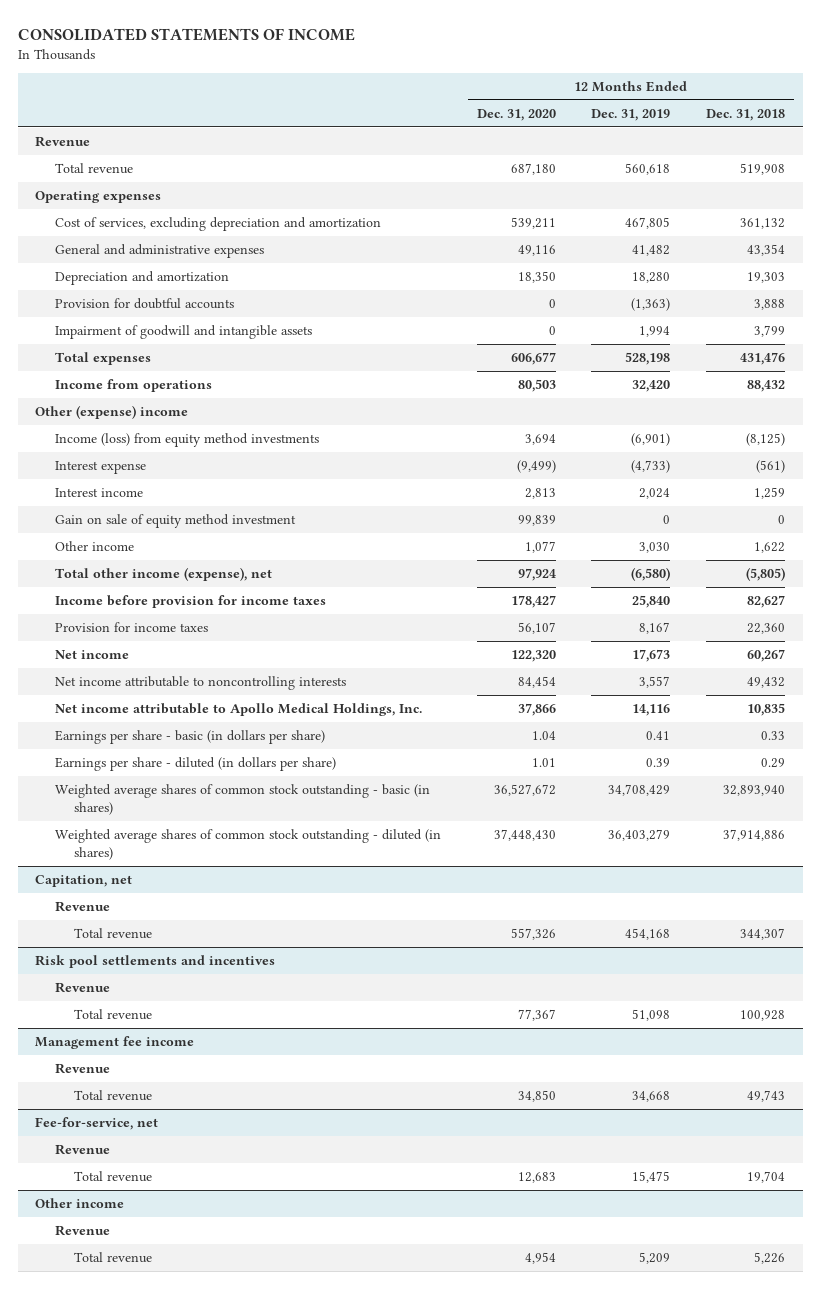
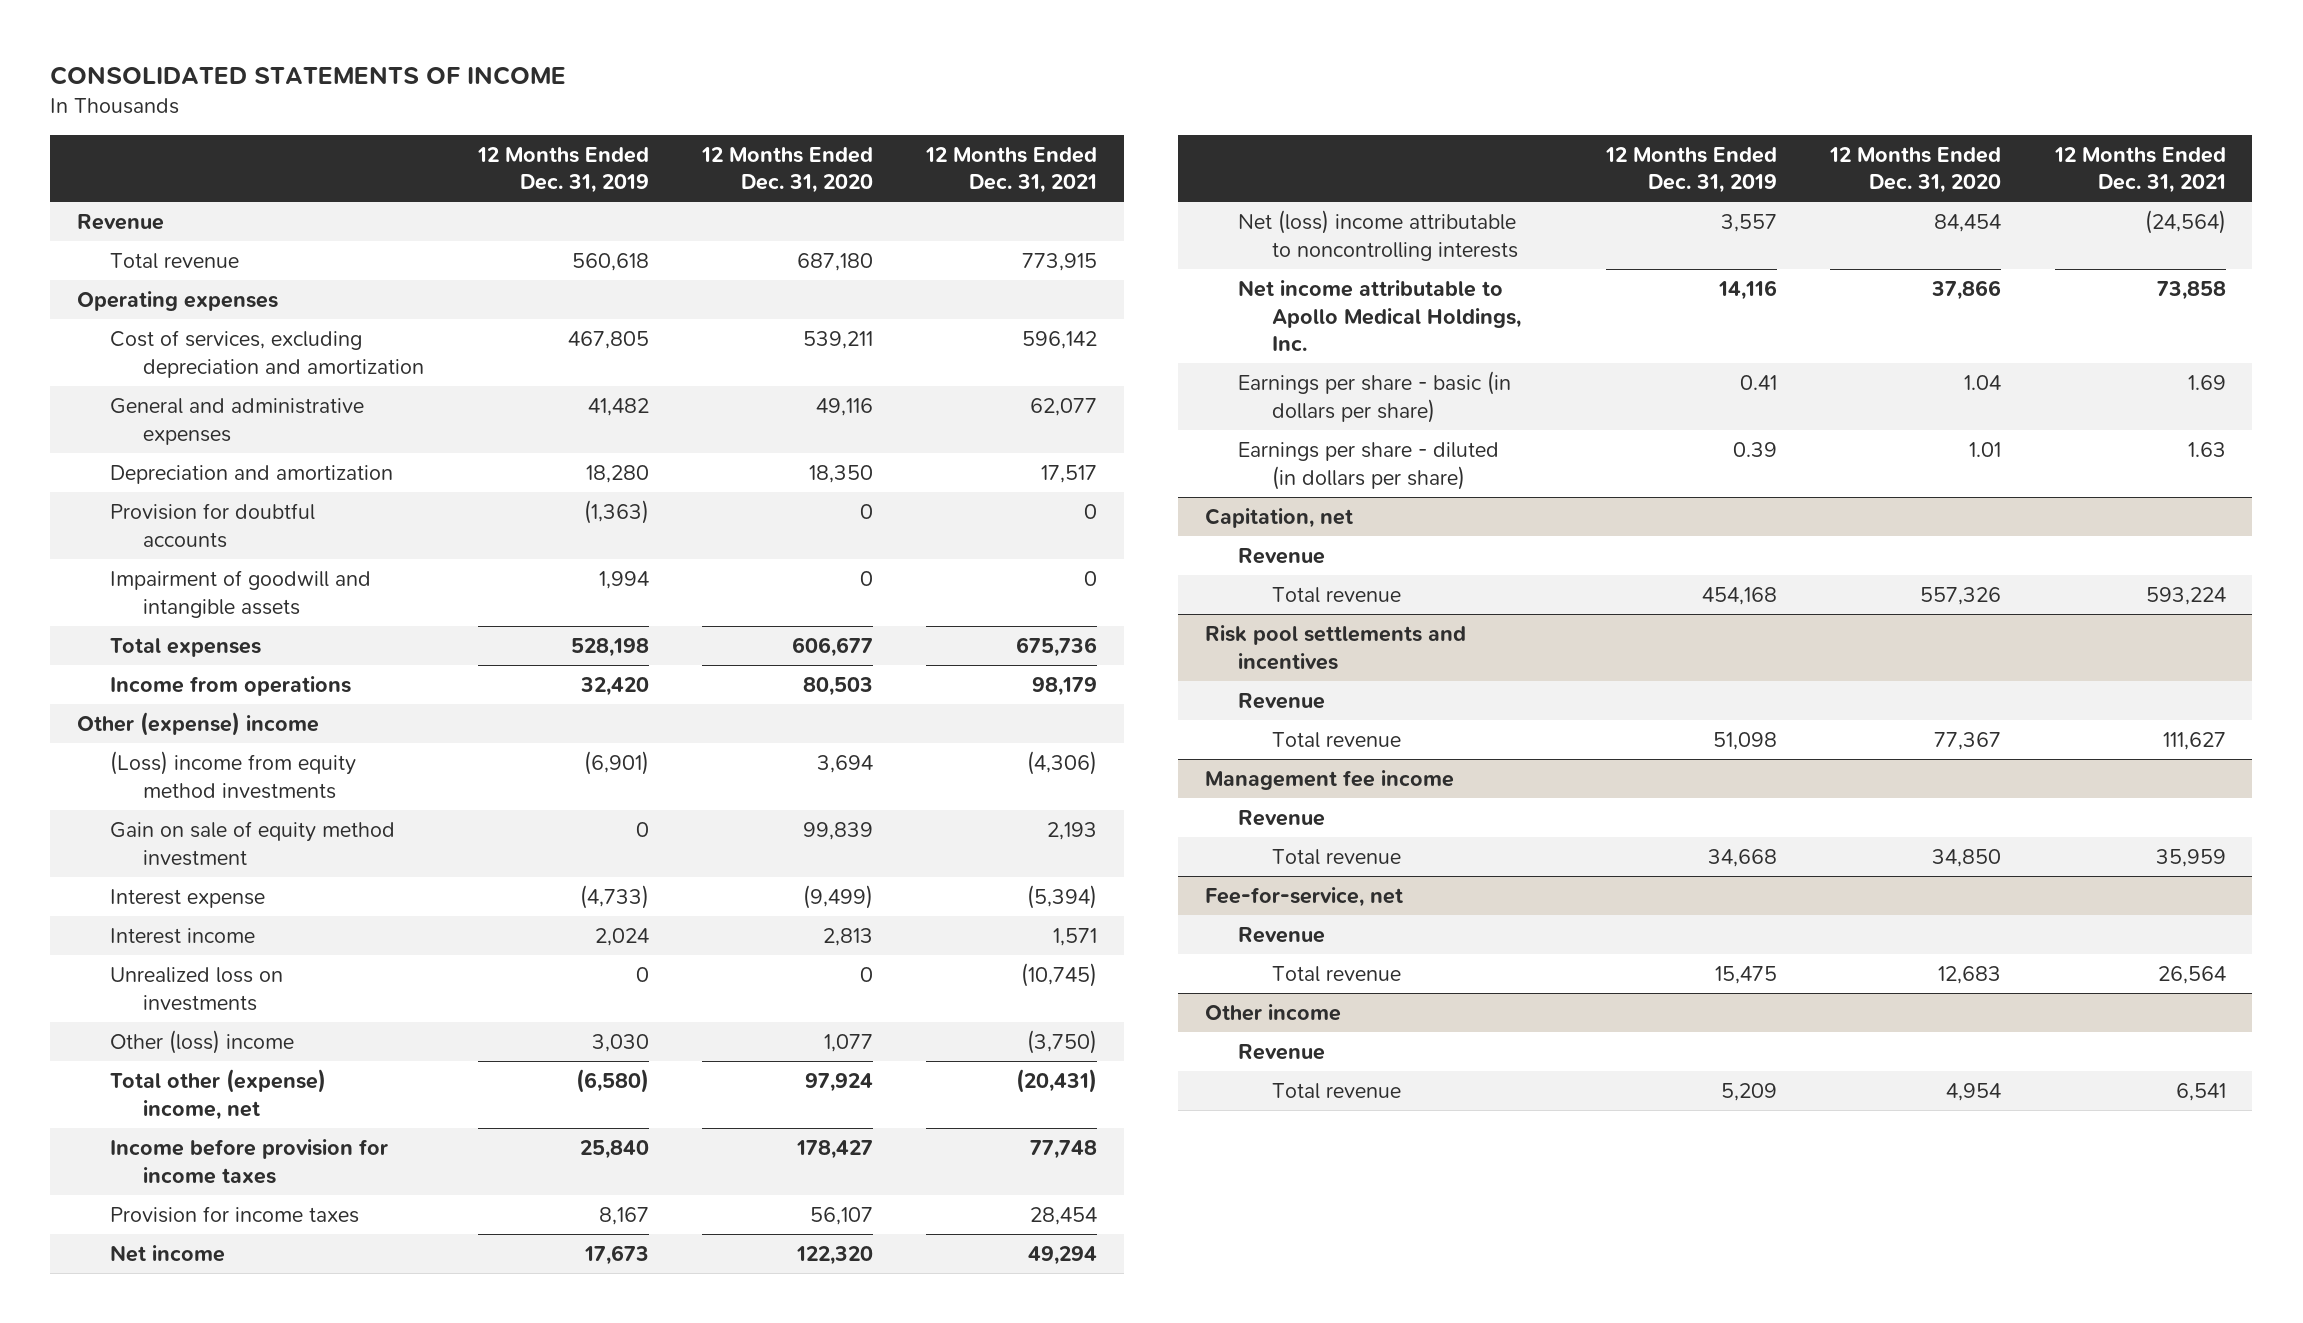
- | 12 Months Ended Dec. 31, 2020 | 12 Months Ended Dec. 31, 2019 | 12 Months Ended Dec. 31, 2018
+ | 12 Months Ended Dec. 31, 2019 | 12 Months Ended Dec. 31, 2020 | 12 Months Ended Dec. 31, 2021
- Income (loss) from equity method investments | 3,694 | (6,901) | (8,125)
+ (Loss) income from equity method investments | (6,901) | 3,694 | (4,306)
moved up: Gain on sale of equity method investment | 0 | 99,839 | 2,193
- Other income | 1,077 | 3,030 | 1,622
- Total other income (expense), net | 97,924 | (6,580) | (5,805)
+ Unrealized loss on investments | 0 | 0 | (10,745)
+ Other (loss) income | 3,030 | 1,077 | (3,750)
+ Total other (expense) income, net | (6,580) | 97,924 | (20,431)
- Net income attributable to noncontrolling interests | 84,454 | 3,557 | 49,432
+ Net (loss) income attributable to noncontrolling interests | 3,557 | 84,454 | (24,564)
- Weighted average shares of common stock outstanding - basic (in shares) | 36,527,672 | 34,708,429 | 32,893,940
- Weighted average shares of common stock outstanding - diluted (in shares) | 37,448,430 | 36,403,279 | 37,914,886

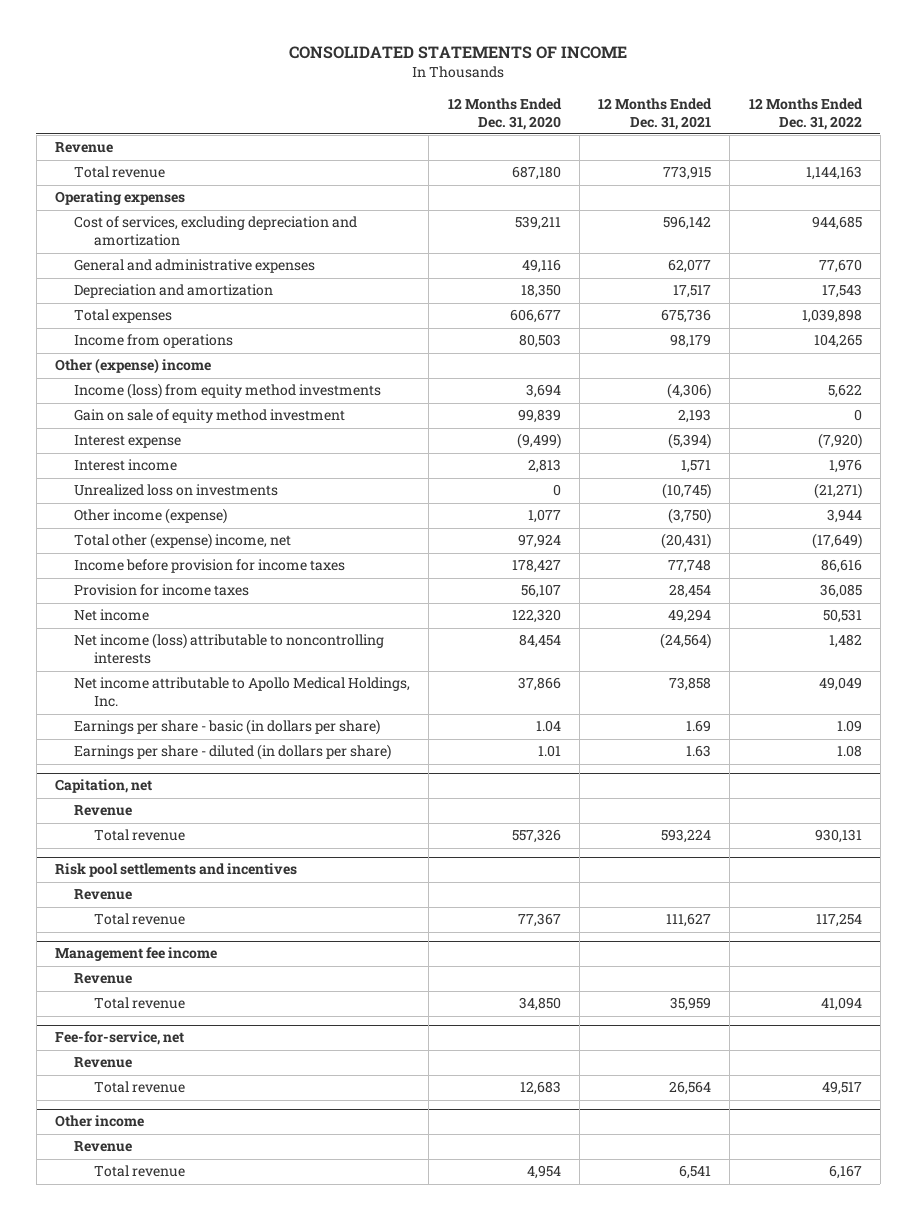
- | 12 Months Ended Dec. 31, 2019 | 12 Months Ended Dec. 31, 2020 | 12 Months Ended Dec. 31, 2021
+ | 12 Months Ended Dec. 31, 2020 | 12 Months Ended Dec. 31, 2021 | 12 Months Ended Dec. 31, 2022
- Provision for doubtful accounts | (1,363) | 0 | 0
- Impairment of goodwill and intangible assets | 1,994 | 0 | 0
- (Loss) income from equity method investments | (6,901) | 3,694 | (4,306)
+ Income (loss) from equity method investments | 3,694 | (4,306) | 5,622
- Other (loss) income | 3,030 | 1,077 | (3,750)
+ Other income (expense) | 1,077 | (3,750) | 3,944
- Net (loss) income attributable to noncontrolling interests | 3,557 | 84,454 | (24,564)
+ Net income (loss) attributable to noncontrolling interests | 84,454 | (24,564) | 1,482

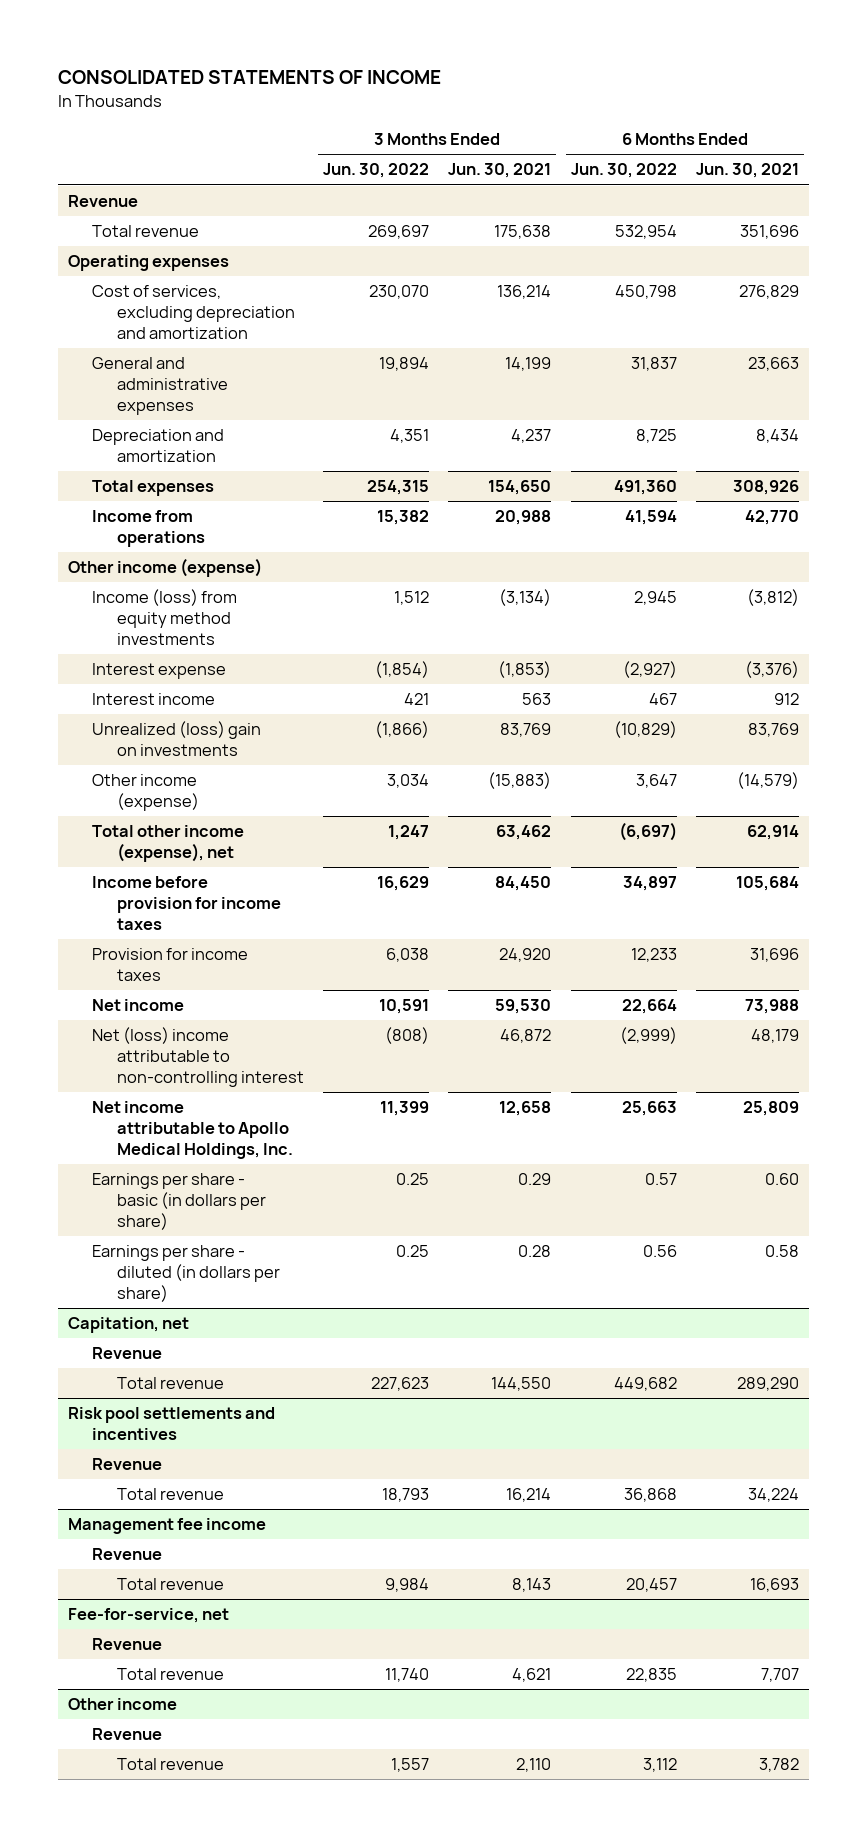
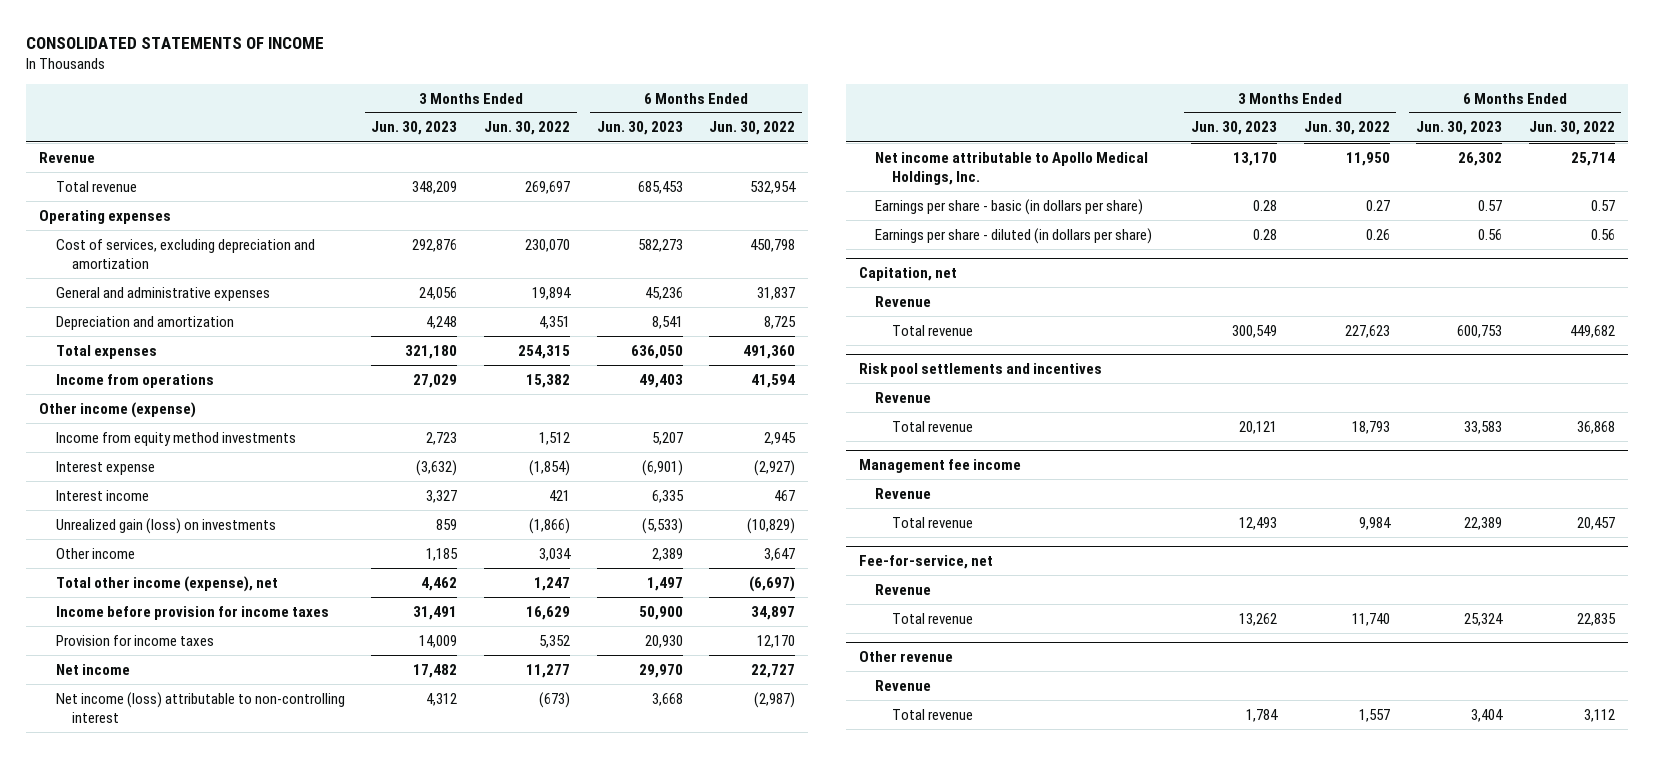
- | 3 Months Ended Jun. 30, 2022 | 3 Months Ended Jun. 30, 2021 | 6 Months Ended Jun. 30, 2022 | 6 Months Ended Jun. 30, 2021
+ | 3 Months Ended Jun. 30, 2023 | 3 Months Ended Jun. 30, 2022 | 6 Months Ended Jun. 30, 2023 | 6 Months Ended Jun. 30, 2022
- Income (loss) from equity method investments | 1,512 | (3,134) | 2,945 | (3,812)
+ Income from equity method investments | 2,723 | 1,512 | 5,207 | 2,945
- Unrealized (loss) gain on investments | (1,866) | 83,769 | (10,829) | 83,769
- Other income (expense) | 3,034 | (15,883) | 3,647 | (14,579)
+ Unrealized gain (loss) on investments | 859 | (1,866) | (5,533) | (10,829)
+ Other income | 1,185 | 3,034 | 2,389 | 3,647
- Provision for income taxes | 6,038 | 24,920 | 12,233 | 31,696
- Net income | 10,591 | 59,530 | 22,664 | 73,988
- Net (loss) income attributable to non-controlling interest | (808) | 46,872 | (2,999) | 48,179
- Net income attributable to Apollo Medical Holdings, Inc. | 11,399 | 12,658 | 25,663 | 25,809
- Earnings per share - basic (in dollars per share) | 0.25 | 0.29 | 0.57 | 0.60
- Earnings per share - diluted (in dollars per share) | 0.25 | 0.28 | 0.56 | 0.58
+ Provision for income taxes | 14,009 | 5,352 | 20,930 | 12,170
+ Net income | 17,482 | 11,277 | 29,970 | 22,727
+ Net income (loss) attributable to non-controlling interest | 4,312 | (673) | 3,668 | (2,987)
+ Net income attributable to Apollo Medical Holdings, Inc. | 13,170 | 11,950 | 26,302 | 25,714
+ Earnings per share - basic (in dollars per share) | 0.28 | 0.27 | 0.57 | 0.57
+ Earnings per share - diluted (in dollars per share) | 0.28 | 0.26 | 0.56 | 0.56
- Other income
+ Other revenue

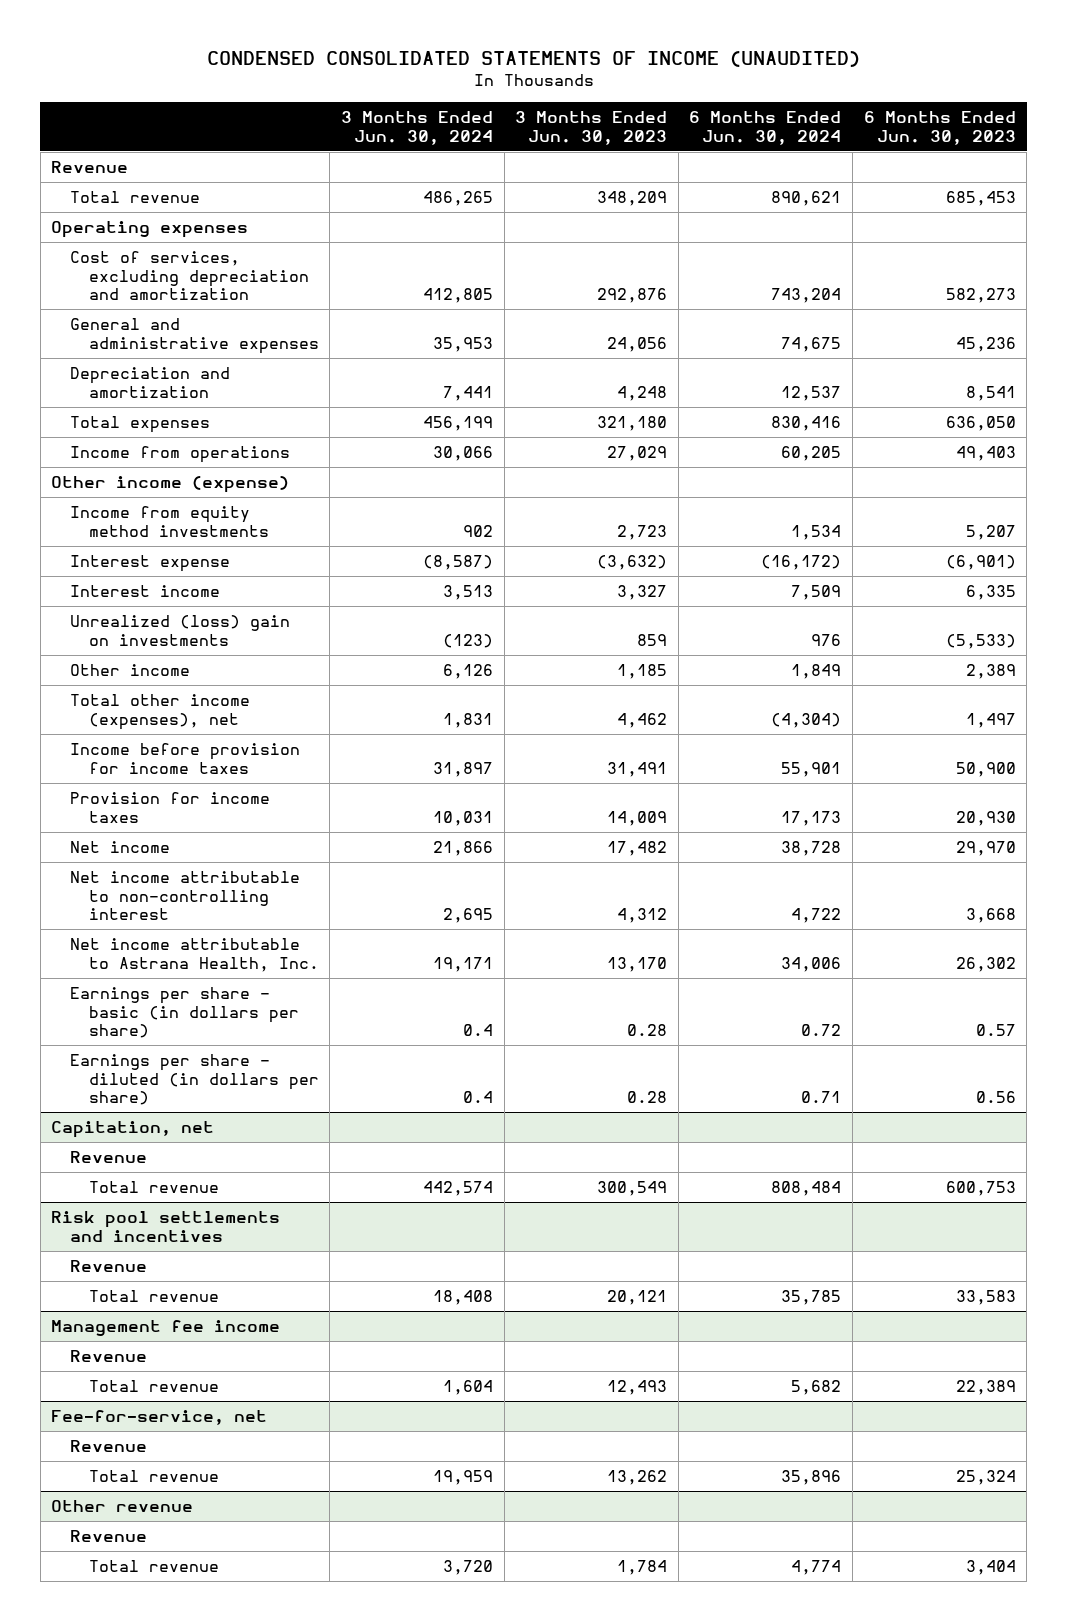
- CONSOLIDATED STATEMENTS OF INCOME
+ CONDENSED CONSOLIDATED STATEMENTS OF INCOME (UNAUDITED)
- | 3 Months Ended Jun. 30, 2023 | 3 Months Ended Jun. 30, 2022 | 6 Months Ended Jun. 30, 2023 | 6 Months Ended Jun. 30, 2022
+ | 3 Months Ended Jun. 30, 2024 | 3 Months Ended Jun. 30, 2023 | 6 Months Ended Jun. 30, 2024 | 6 Months Ended Jun. 30, 2023
- Unrealized gain (loss) on investments | 859 | (1,866) | (5,533) | (10,829)
+ Unrealized (loss) gain on investments | (123) | 859 | 976 | (5,533)
- Total other income (expense), net | 4,462 | 1,247 | 1,497 | (6,697)
+ Total other income (expenses), net | 1,831 | 4,462 | (4,304) | 1,497
- Net income (loss) attributable to non-controlling interest | 4,312 | (673) | 3,668 | (2,987)
- Net income attributable to Apollo Medical Holdings, Inc. | 13,170 | 11,950 | 26,302 | 25,714
+ Net income attributable to non-controlling interest | 2,695 | 4,312 | 4,722 | 3,668
+ Net income attributable to Astrana Health, Inc. | 19,171 | 13,170 | 34,006 | 26,302

